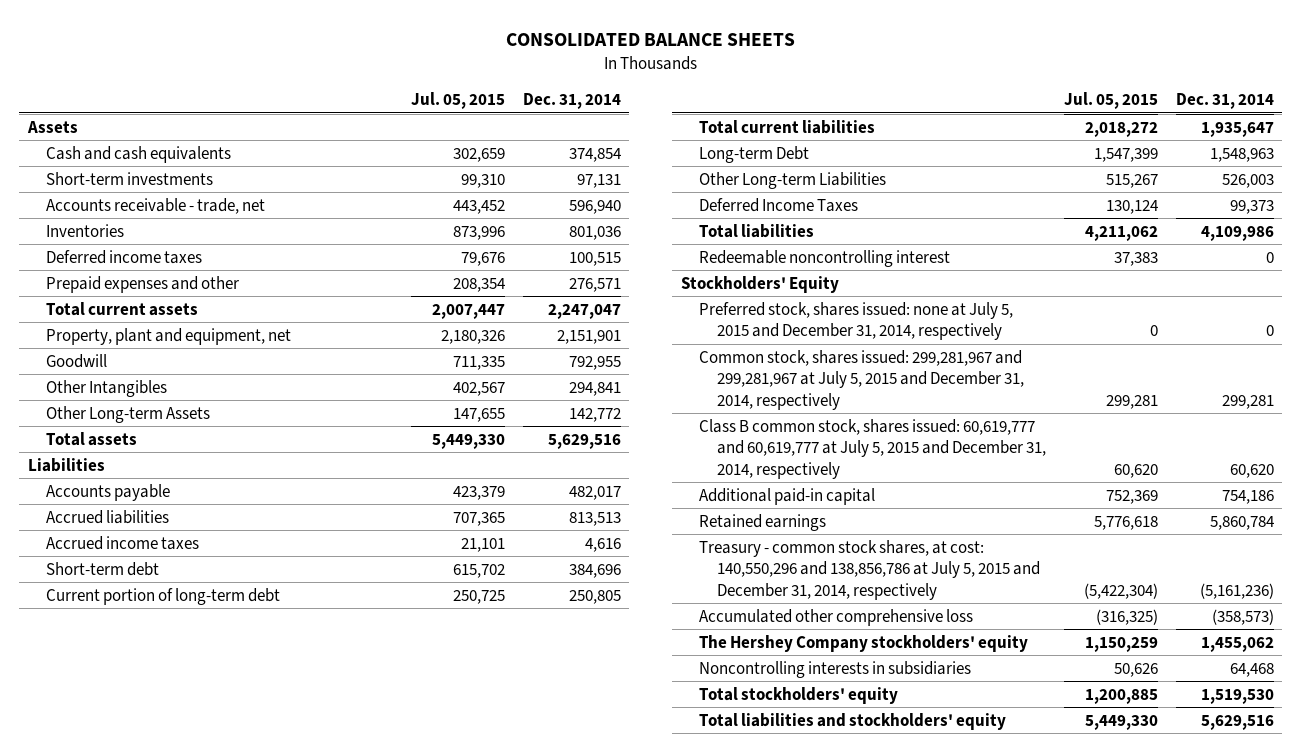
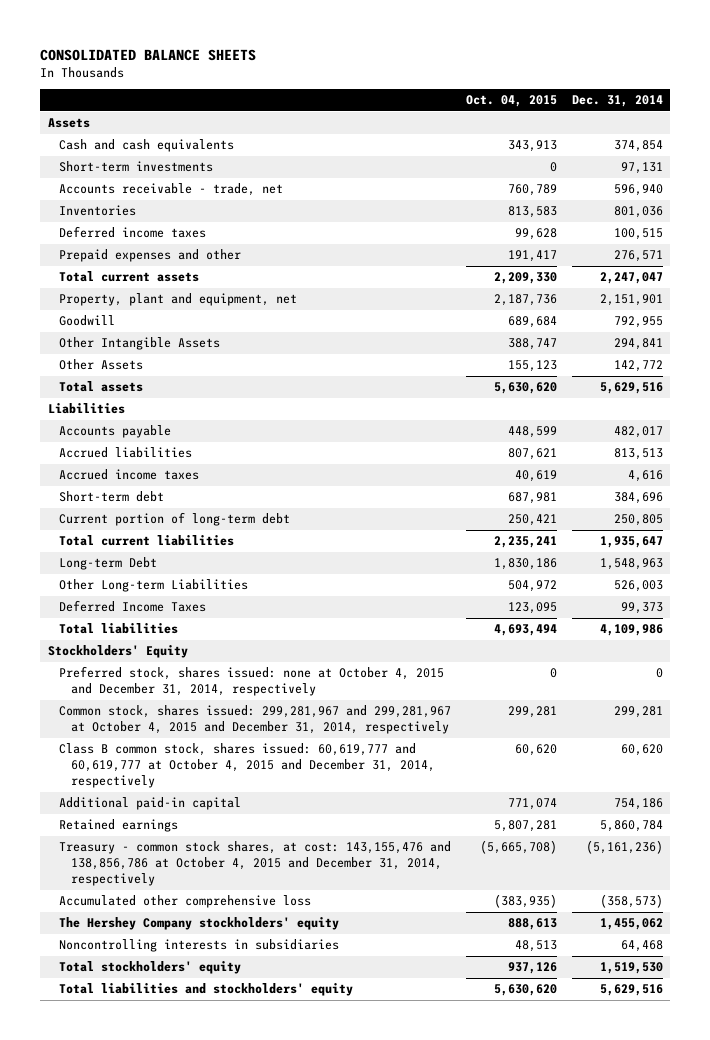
- | Jul. 05, 2015 | Dec. 31, 2014
+ | Oct. 04, 2015 | Dec. 31, 2014
- Other Intangibles | 402,567 | 294,841
- Other Long-term Assets | 147,655 | 142,772
+ Other Intangible Assets | 388,747 | 294,841
+ Other Assets | 155,123 | 142,772
- Redeemable noncontrolling interest | 37,383 | 0
- Preferred stock, shares issued: none at July 5, 2015 and December 31, 2014, respectively | 0 | 0
- Common stock, shares issued: 299,281,967 and 299,281,967 at July 5, 2015 and December 31, 2014, respectively | 299,281 | 299,281
- Class B common stock, shares issued: 60,619,777 and 60,619,777 at July 5, 2015 and December 31, 2014, respectively | 60,620 | 60,620
+ Preferred stock, shares issued: none at October 4, 2015 and December 31, 2014, respectively | 0 | 0
+ Common stock, shares issued: 299,281,967 and 299,281,967 at October 4, 2015 and December 31, 2014, respectively | 299,281 | 299,281
+ Class B common stock, shares issued: 60,619,777 and 60,619,777 at October 4, 2015 and December 31, 2014, respectively | 60,620 | 60,620
- Treasury - common stock shares, at cost: 140,550,296 and 138,856,786 at July 5, 2015 and December 31, 2014, respectively | (5,422,304) | (5,161,236)
+ Treasury - common stock shares, at cost: 143,155,476 and 138,856,786 at October 4, 2015 and December 31, 2014, respectively | (5,665,708) | (5,161,236)

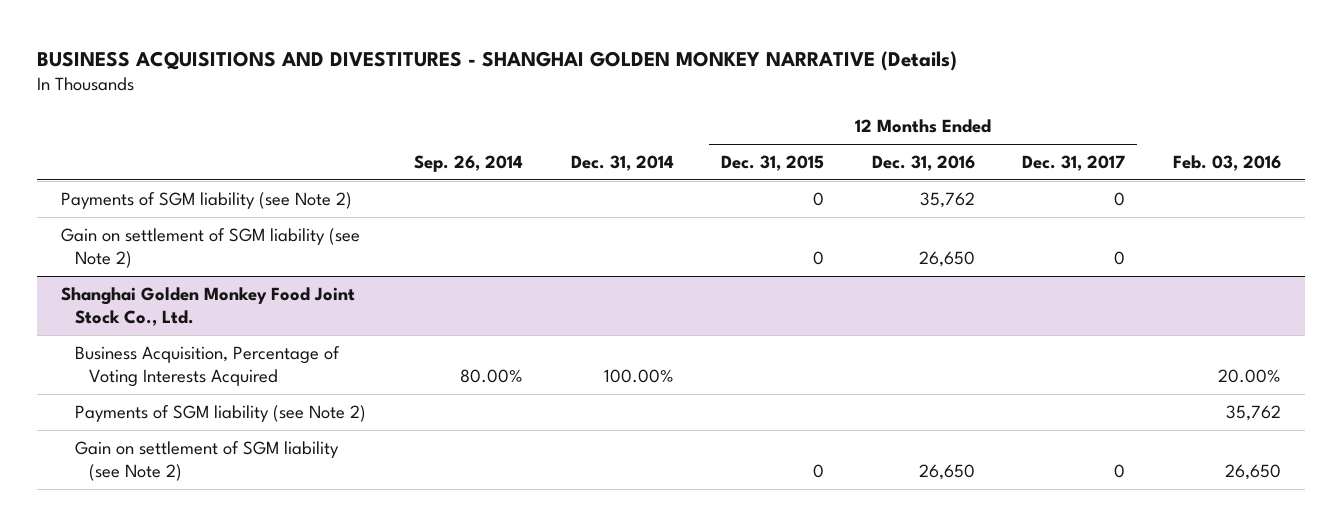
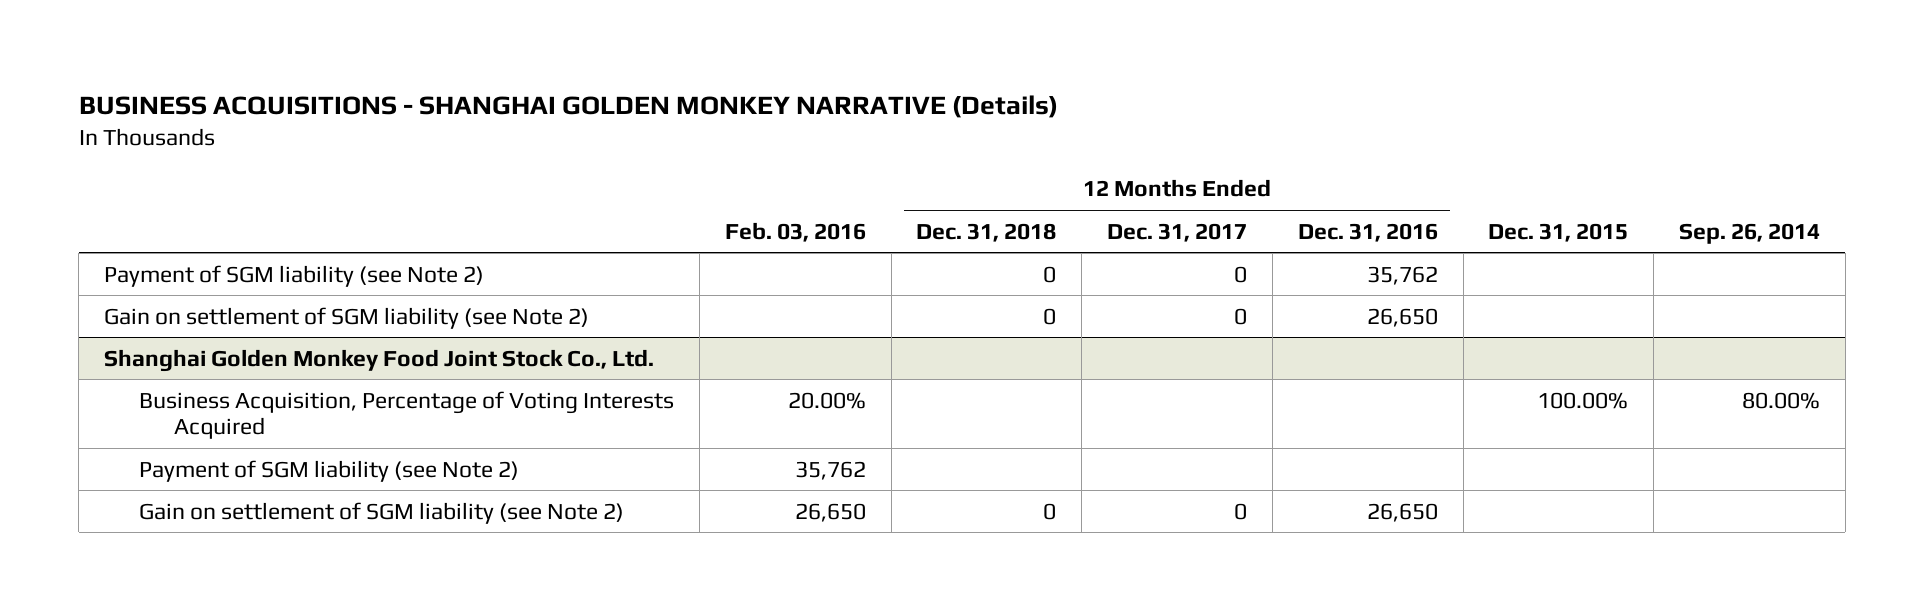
- BUSINESS ACQUISITIONS AND DIVESTITURES - SHANGHAI GOLDEN MONKEY NARRATIVE (Details)
+ BUSINESS ACQUISITIONS - SHANGHAI GOLDEN MONKEY NARRATIVE (Details)
- | Sep. 26, 2014 | Dec. 31, 2014 | 12 Months Ended Dec. 31, 2015 | 12 Months Ended Dec. 31, 2016 | 12 Months Ended Dec. 31, 2017 | Feb. 03, 2016
+ | Feb. 03, 2016 | 12 Months Ended Dec. 31, 2018 | 12 Months Ended Dec. 31, 2017 | 12 Months Ended Dec. 31, 2016 | Dec. 31, 2015 | Sep. 26, 2014
- Payments of SGM liability (see Note 2) | | | 0 | 35,762 | 0 |
+ Payment of SGM liability (see Note 2) | | 0 | 0 | 35,762 | |
@ Shanghai Golden Monkey Food Joint Stock Co., Ltd.
- Payments of SGM liability (see Note 2) | | | | | | 35,762
+ Payment of SGM liability (see Note 2) | 35,762 | | | | |

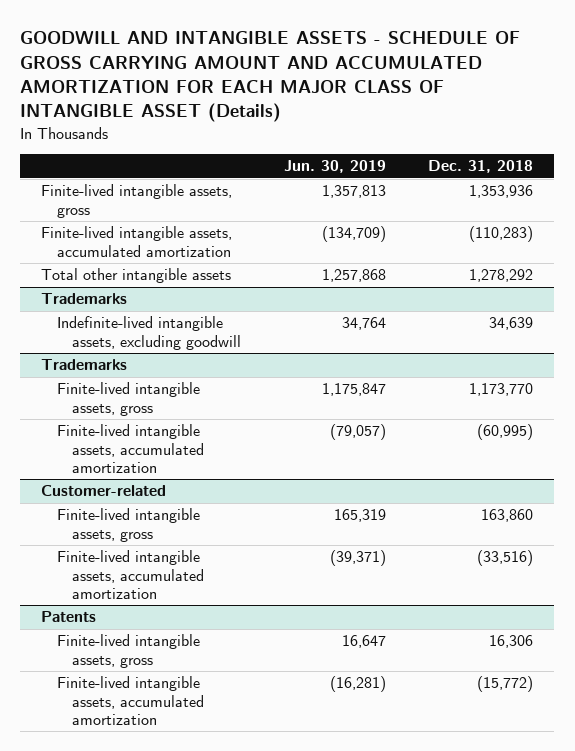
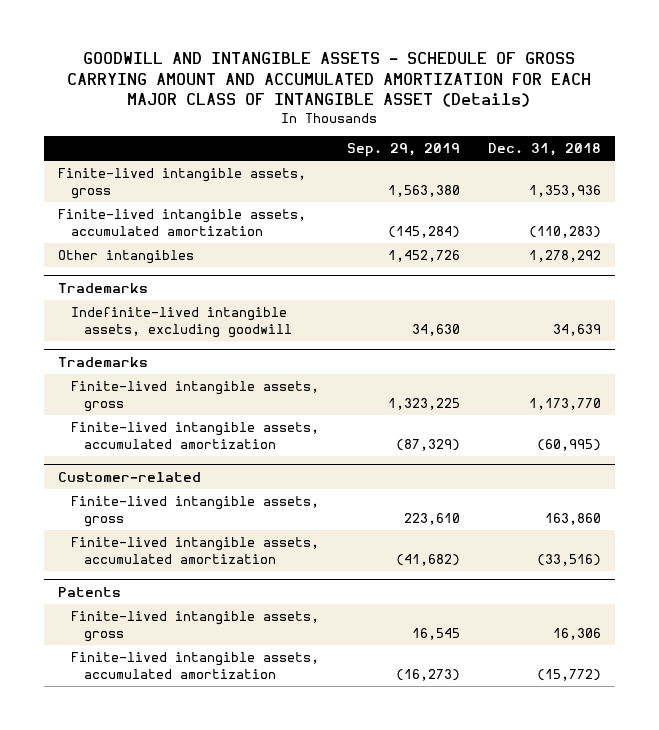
- | Jun. 30, 2019 | Dec. 31, 2018
+ | Sep. 29, 2019 | Dec. 31, 2018
- Total other intangible assets | 1,257,868 | 1,278,292
+ Other intangibles | 1,452,726 | 1,278,292

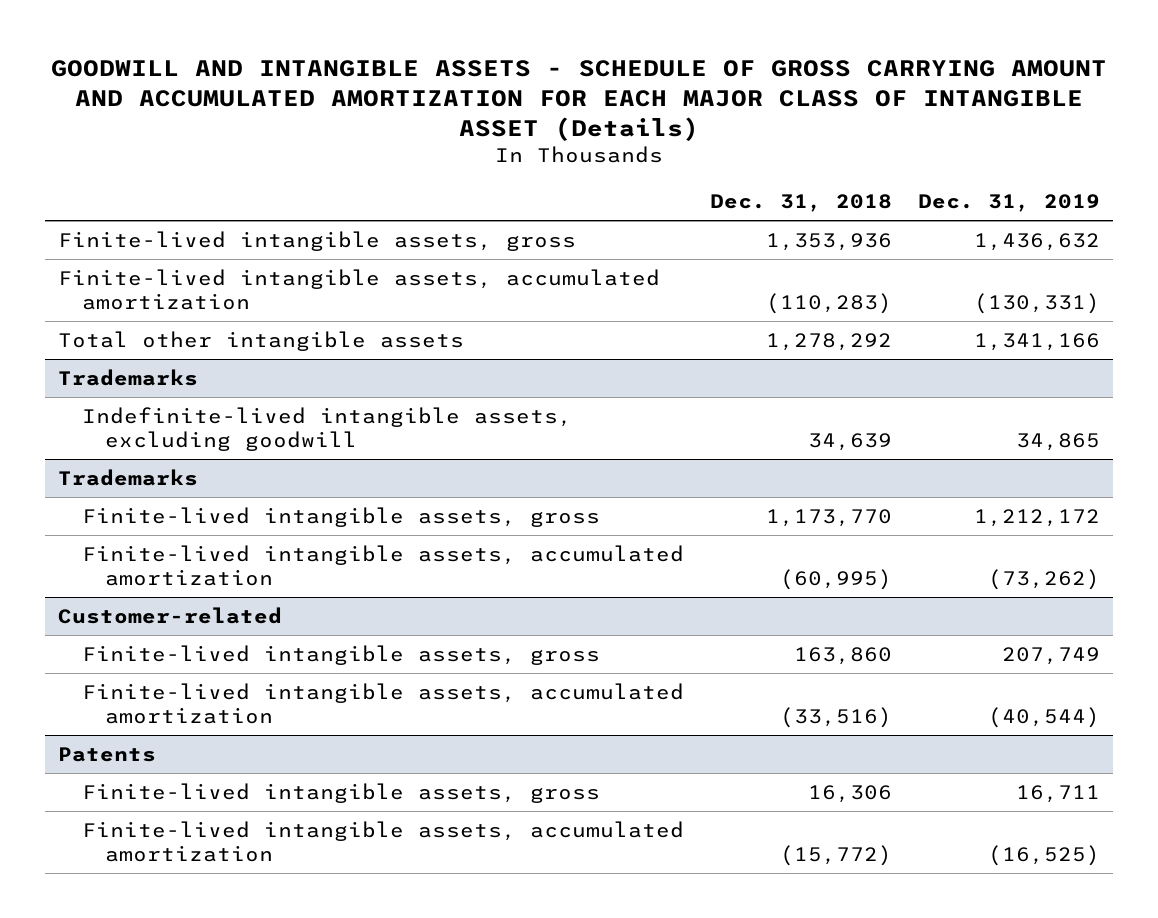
- | Sep. 29, 2019 | Dec. 31, 2018
+ | Dec. 31, 2018 | Dec. 31, 2019
- Other intangibles | 1,452,726 | 1,278,292
+ Total other intangible assets | 1,278,292 | 1,341,166

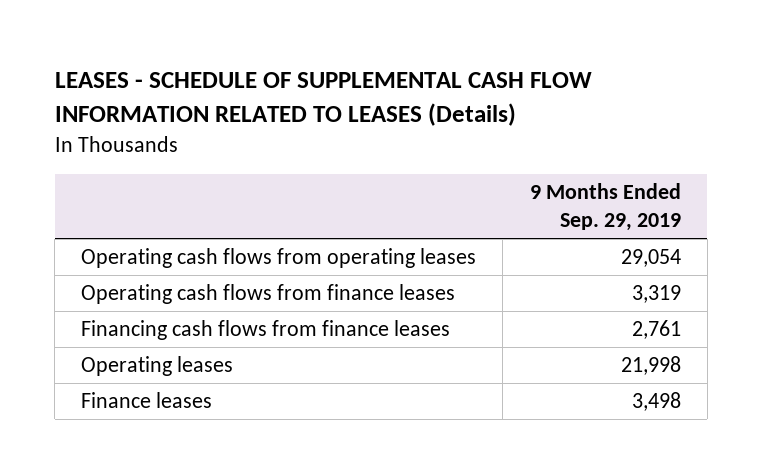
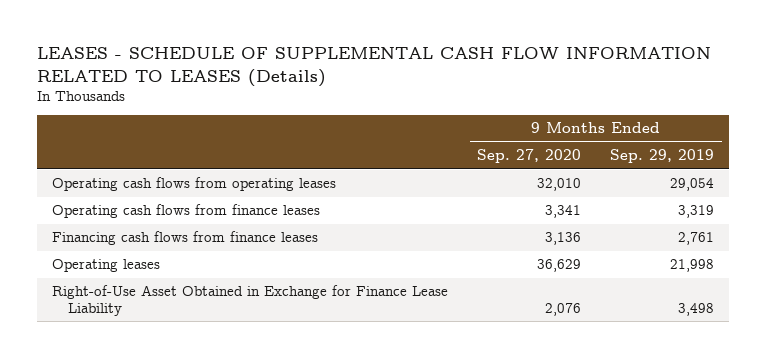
- | 9 Months Ended Sep. 29, 2019
+ | 9 Months Ended Sep. 27, 2020 | 9 Months Ended Sep. 29, 2019
- Finance leases | 3,498
+ Right-of-Use Asset Obtained in Exchange for Finance Lease Liability | 2,076 | 3,498

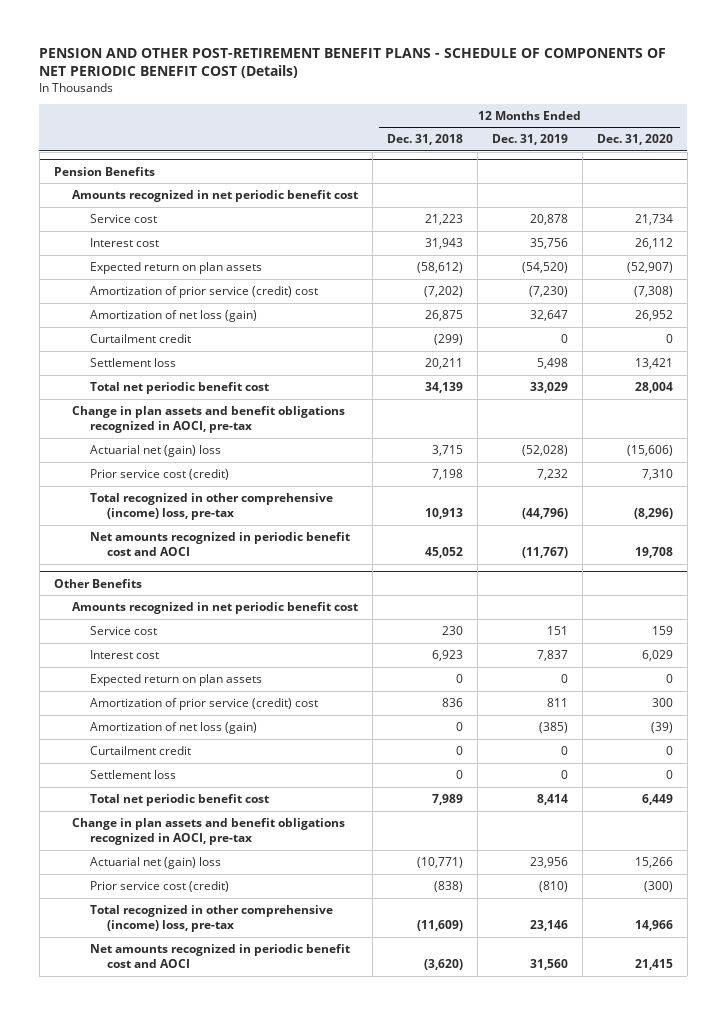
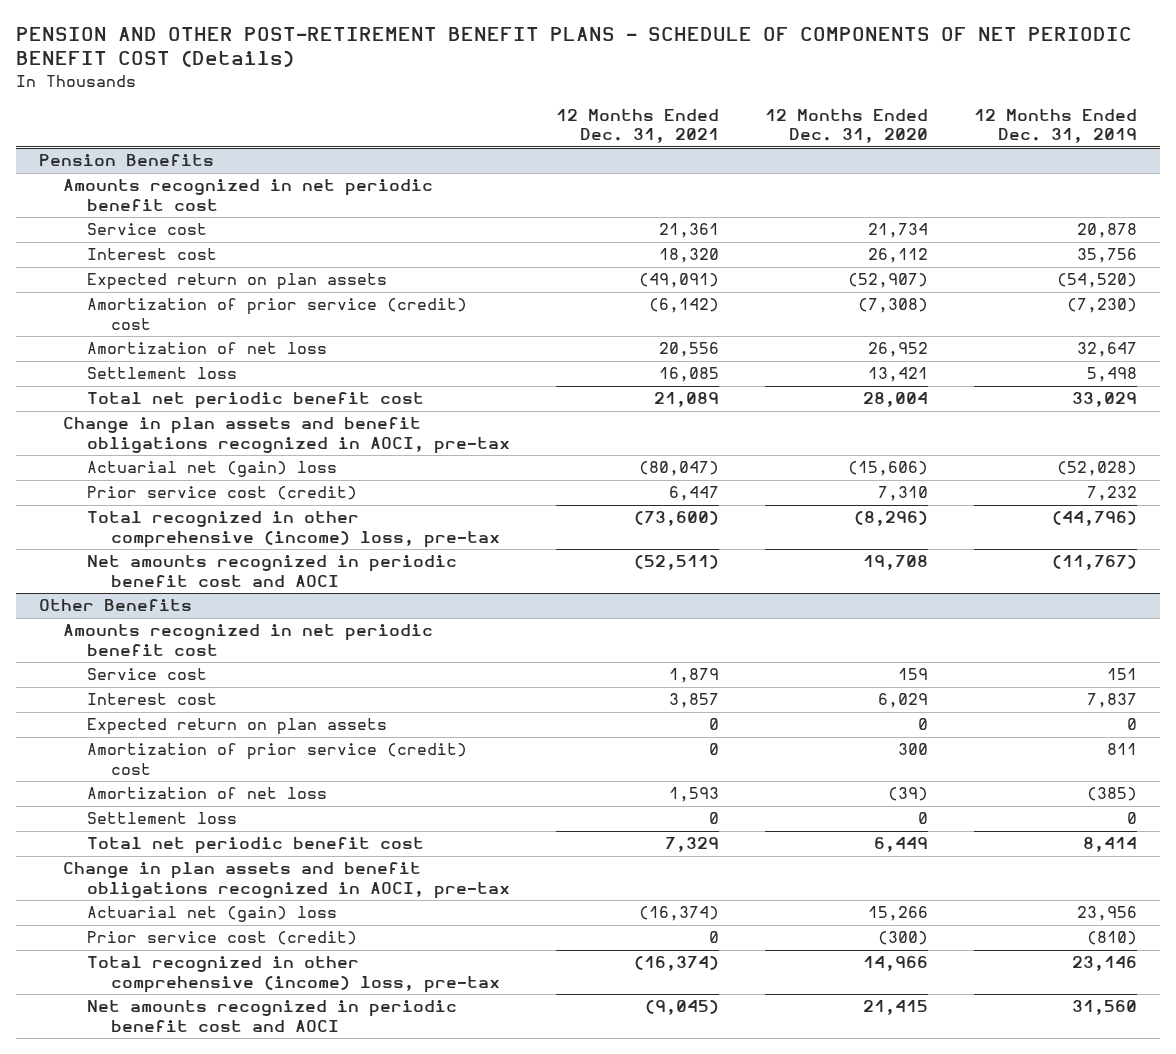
- | 12 Months Ended Dec. 31, 2018 | 12 Months Ended Dec. 31, 2019 | 12 Months Ended Dec. 31, 2020
+ | 12 Months Ended Dec. 31, 2021 | 12 Months Ended Dec. 31, 2020 | 12 Months Ended Dec. 31, 2019
@ Pension Benefits
- Amortization of net loss (gain) | 26,875 | 32,647 | 26,952
- Curtailment credit | (299) | 0 | 0
+ Amortization of net loss | 20,556 | 26,952 | 32,647
@ Other Benefits
- Amortization of net loss (gain) | 0 | (385) | (39)
- Curtailment credit | 0 | 0 | 0
+ Amortization of net loss | 1,593 | (39) | (385)

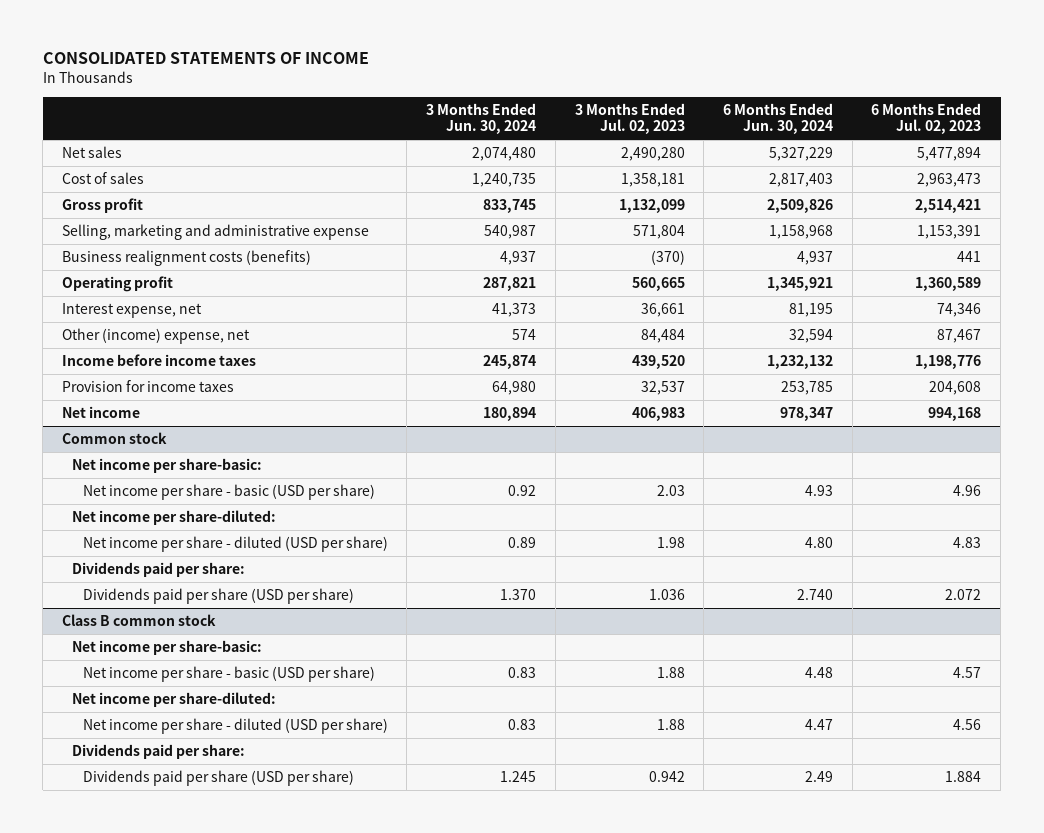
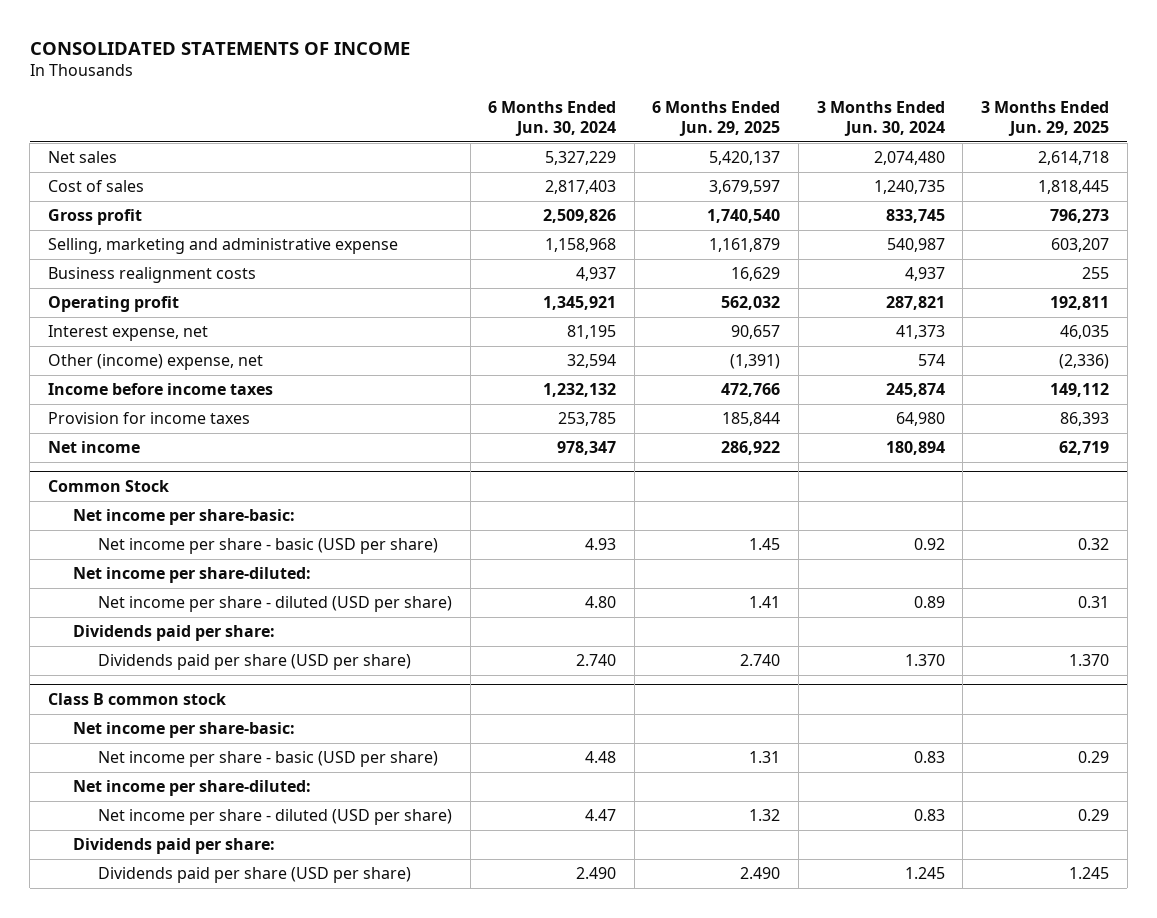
- | 3 Months Ended Jun. 30, 2024 | 3 Months Ended Jul. 02, 2023 | 6 Months Ended Jun. 30, 2024 | 6 Months Ended Jul. 02, 2023
+ | 6 Months Ended Jun. 30, 2024 | 6 Months Ended Jun. 29, 2025 | 3 Months Ended Jun. 30, 2024 | 3 Months Ended Jun. 29, 2025
- Business realignment costs (benefits) | 4,937 | (370) | 4,937 | 441
+ Business realignment costs | 4,937 | 16,629 | 4,937 | 255
- Common stock
+ Common Stock
@ Class B common stock
- Dividends paid per share (USD per share) | 1.245 | 0.942 | 2.49 | 1.884
+ Dividends paid per share (USD per share) | 2.490 | 2.490 | 1.245 | 1.245

